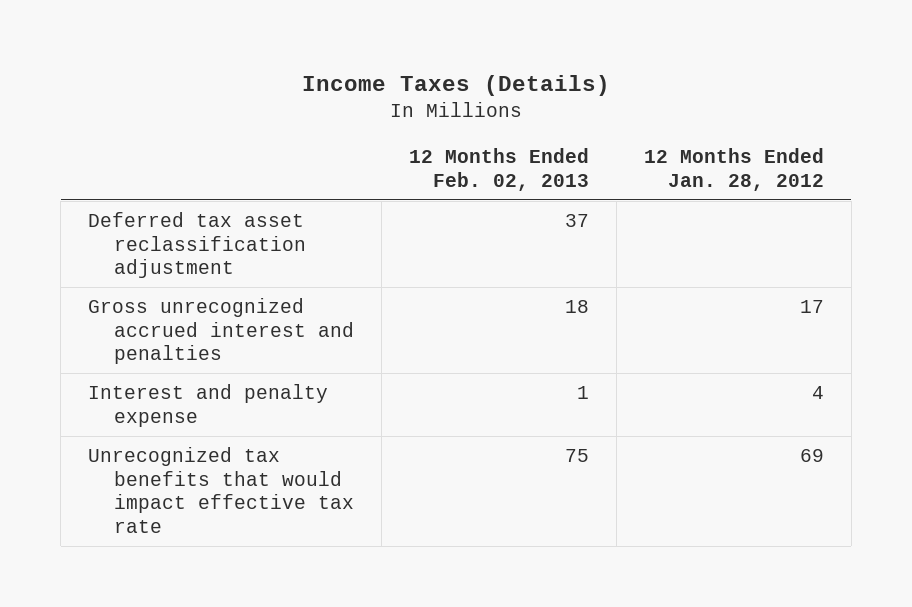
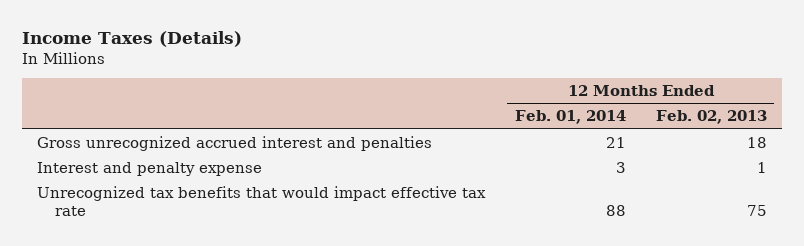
- | 12 Months Ended Feb. 02, 2013 | 12 Months Ended Jan. 28, 2012
+ | 12 Months Ended Feb. 01, 2014 | 12 Months Ended Feb. 02, 2013
- Deferred tax asset reclassification adjustment | 37 |

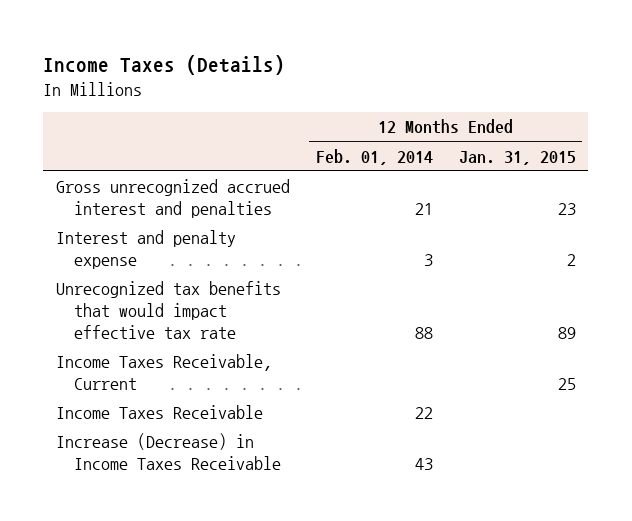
- | 12 Months Ended Feb. 01, 2014 | 12 Months Ended Feb. 02, 2013
+ | 12 Months Ended Feb. 01, 2014 | 12 Months Ended Jan. 31, 2015
+ Income Taxes Receivable, Current | | 25
+ Income Taxes Receivable | 22 |
+ Increase (Decrease) in Income Taxes Receivable | 43 |

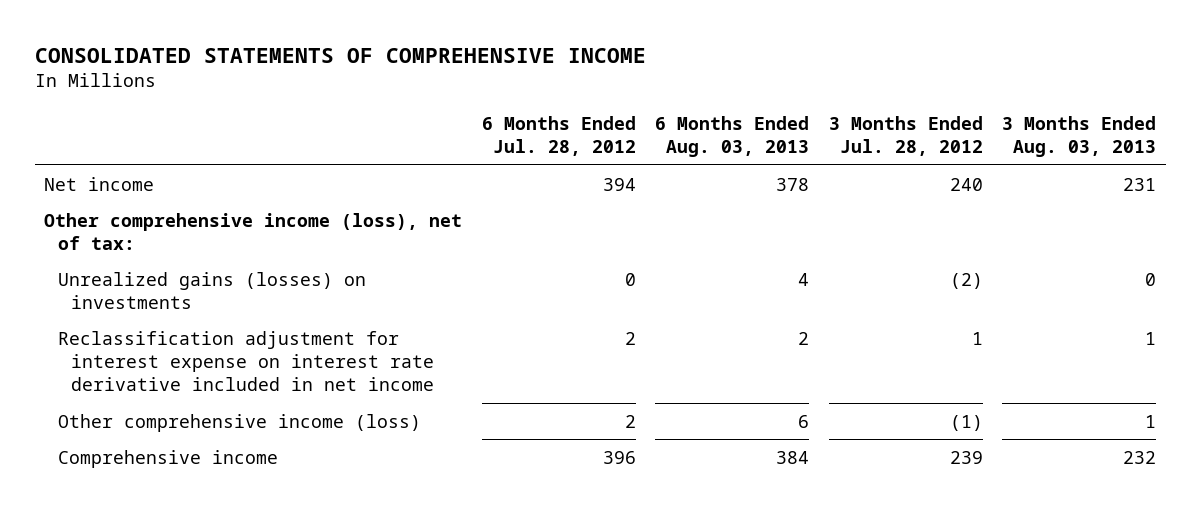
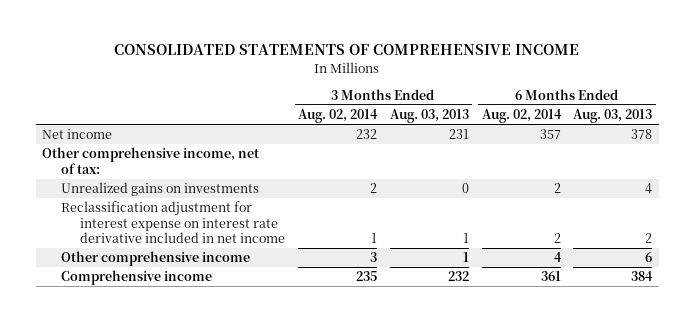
- | 6 Months Ended Jul. 28, 2012 | 6 Months Ended Aug. 03, 2013 | 3 Months Ended Jul. 28, 2012 | 3 Months Ended Aug. 03, 2013
+ | 3 Months Ended Aug. 02, 2014 | 3 Months Ended Aug. 03, 2013 | 6 Months Ended Aug. 02, 2014 | 6 Months Ended Aug. 03, 2013
- Other comprehensive income (loss), net of tax:
- Unrealized gains (losses) on investments | 0 | 4 | (2) | 0
+ Other comprehensive income, net of tax:
+ Unrealized gains on investments | 2 | 0 | 2 | 4
- Other comprehensive income (loss) | 2 | 6 | (1) | 1
+ Other comprehensive income | 3 | 1 | 4 | 6

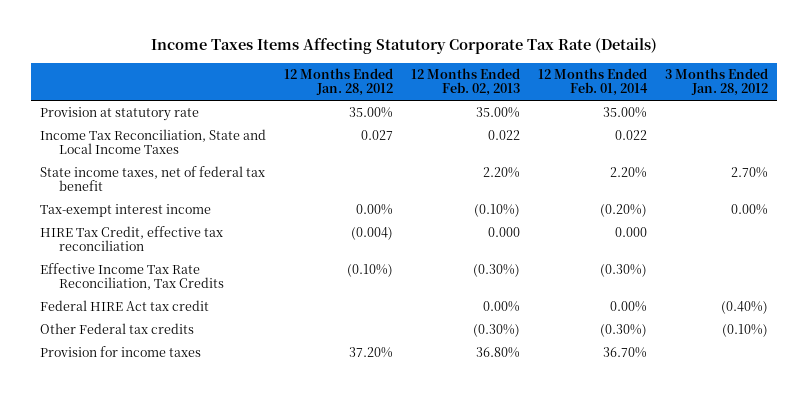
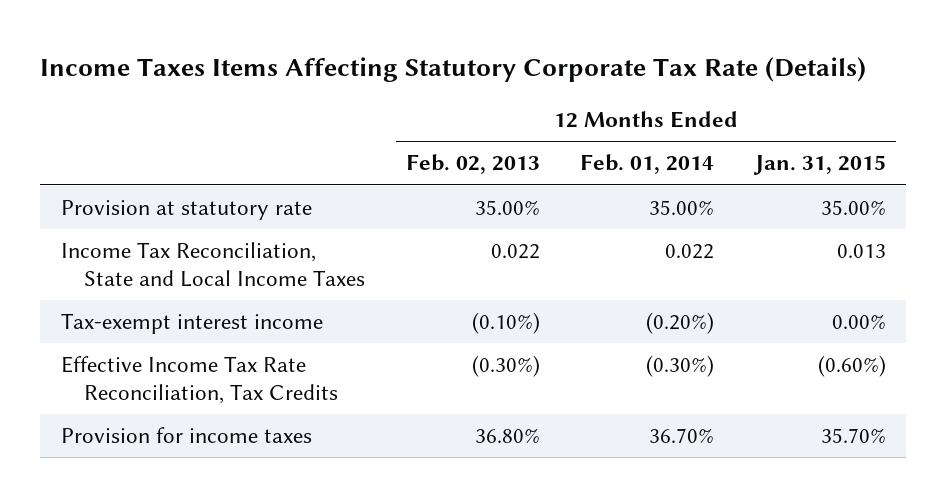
- | 12 Months Ended Jan. 28, 2012 | 12 Months Ended Feb. 02, 2013 | 12 Months Ended Feb. 01, 2014 | 3 Months Ended Jan. 28, 2012
+ | 12 Months Ended Feb. 02, 2013 | 12 Months Ended Feb. 01, 2014 | 12 Months Ended Jan. 31, 2015
- State income taxes, net of federal tax benefit | | 2.20% | 2.20% | 2.70%
- HIRE Tax Credit, effective tax reconciliation | (0.004) | 0.000 | 0.000 |
- Federal HIRE Act tax credit | | 0.00% | 0.00% | (0.40%)
- Other Federal tax credits | | (0.30%) | (0.30%) | (0.10%)

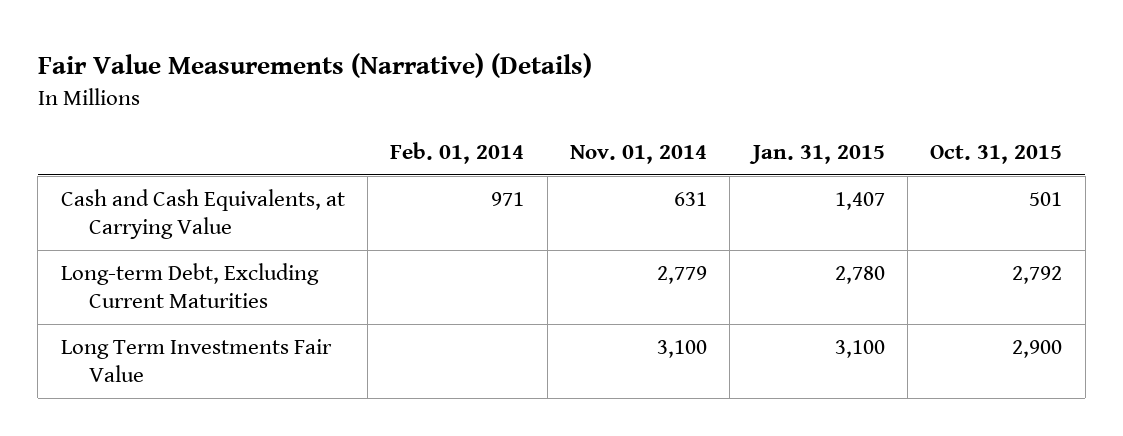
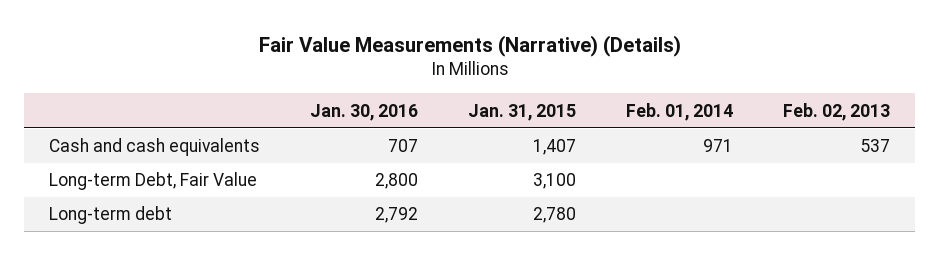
- | Feb. 01, 2014 | Nov. 01, 2014 | Jan. 31, 2015 | Oct. 31, 2015
+ | Jan. 30, 2016 | Jan. 31, 2015 | Feb. 01, 2014 | Feb. 02, 2013
- Cash and Cash Equivalents, at Carrying Value | 971 | 631 | 1,407 | 501
- Long-term Debt, Excluding Current Maturities | | 2,779 | 2,780 | 2,792
- Long Term Investments Fair Value | | 3,100 | 3,100 | 2,900
+ Cash and cash equivalents | 707 | 1,407 | 971 | 537
+ Long-term Debt, Fair Value | 2,800 | 3,100 | |
+ Long-term debt | 2,792 | 2,780 | |

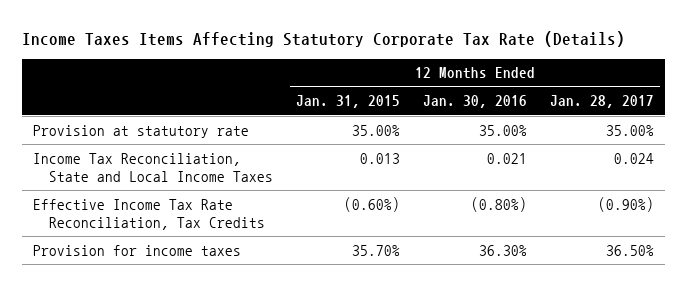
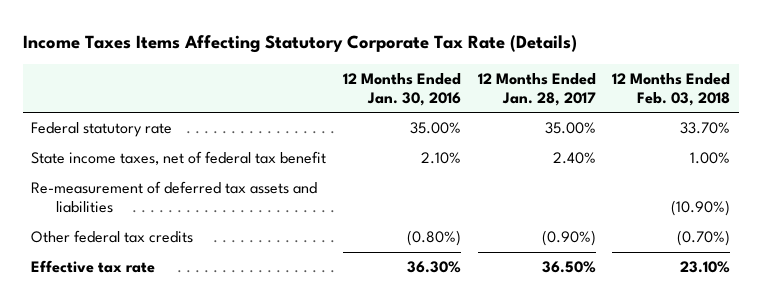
- | 12 Months Ended Jan. 31, 2015 | 12 Months Ended Jan. 30, 2016 | 12 Months Ended Jan. 28, 2017
+ | 12 Months Ended Jan. 30, 2016 | 12 Months Ended Jan. 28, 2017 | 12 Months Ended Feb. 03, 2018
- Provision at statutory rate | 35.00% | 35.00% | 35.00%
- Income Tax Reconciliation, State and Local Income Taxes | 0.013 | 0.021 | 0.024
- Effective Income Tax Rate Reconciliation, Tax Credits | (0.60%) | (0.80%) | (0.90%)
- Provision for income taxes | 35.70% | 36.30% | 36.50%
+ Federal statutory rate | 35.00% | 35.00% | 33.70%
+ State income taxes, net of federal tax benefit | 2.10% | 2.40% | 1.00%
+ Re-measurement of deferred tax assets and liabilities | | | (10.90%)
+ Other federal tax credits | (0.80%) | (0.90%) | (0.70%)
+ Effective tax rate | 36.30% | 36.50% | 23.10%

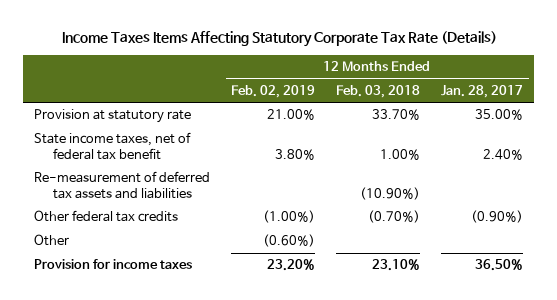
- | 12 Months Ended Jan. 30, 2016 | 12 Months Ended Jan. 28, 2017 | 12 Months Ended Feb. 03, 2018
+ | 12 Months Ended Feb. 02, 2019 | 12 Months Ended Feb. 03, 2018 | 12 Months Ended Jan. 28, 2017
- Federal statutory rate | 35.00% | 35.00% | 33.70%
+ Provision at statutory rate | 21.00% | 33.70% | 35.00%
- Effective tax rate | 36.30% | 36.50% | 23.10%
+ Other | (0.60%) | |
+ Provision for income taxes | 23.20% | 23.10% | 36.50%

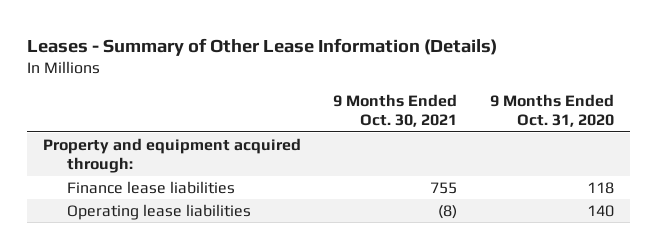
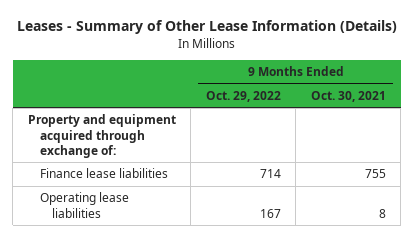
- | 9 Months Ended Oct. 30, 2021 | 9 Months Ended Oct. 31, 2020
+ | 9 Months Ended Oct. 29, 2022 | 9 Months Ended Oct. 30, 2021
- Property and equipment acquired through:
+ Property and equipment acquired through exchange of:
- Operating lease liabilities | (8) | 140
+ Operating lease liabilities | 167 | 8

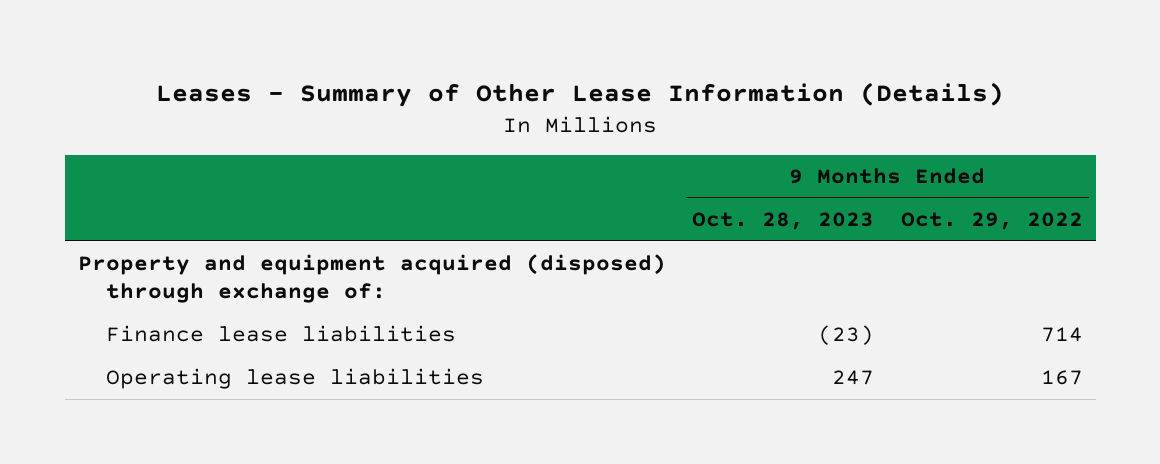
- | 9 Months Ended Oct. 29, 2022 | 9 Months Ended Oct. 30, 2021
+ | 9 Months Ended Oct. 28, 2023 | 9 Months Ended Oct. 29, 2022
- Property and equipment acquired through exchange of:
+ Property and equipment acquired (disposed) through exchange of:

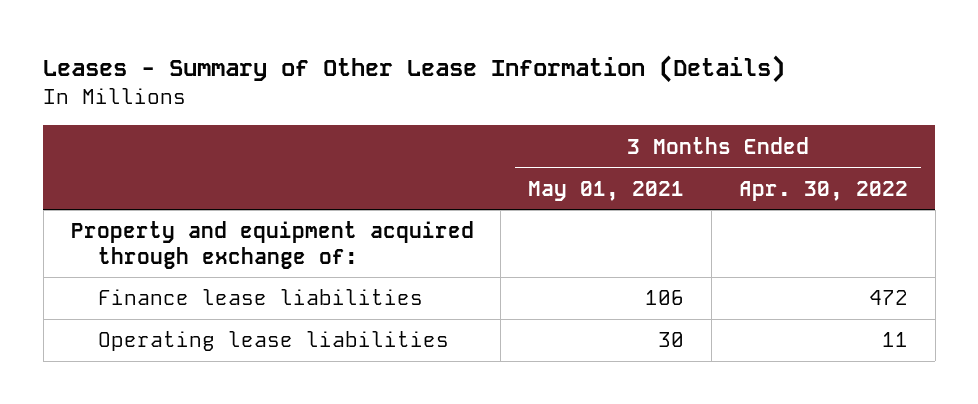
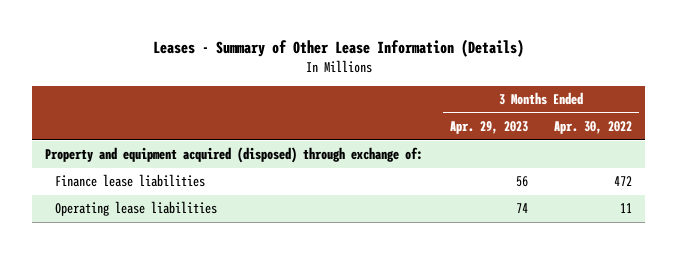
- | 3 Months Ended May 01, 2021 | 3 Months Ended Apr. 30, 2022
+ | 3 Months Ended Apr. 29, 2023 | 3 Months Ended Apr. 30, 2022
- Property and equipment acquired through exchange of:
+ Property and equipment acquired (disposed) through exchange of:

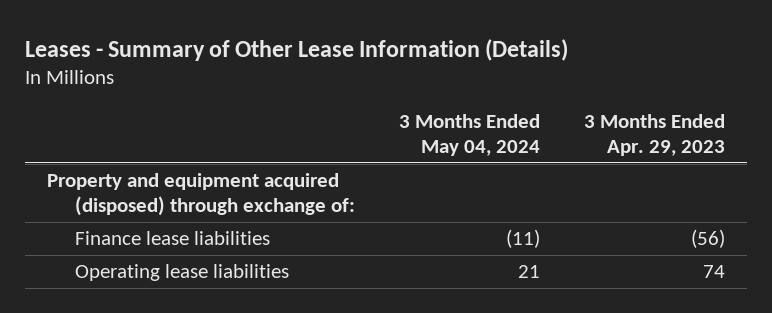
- | 3 Months Ended Apr. 29, 2023 | 3 Months Ended Apr. 30, 2022
+ | 3 Months Ended May 04, 2024 | 3 Months Ended Apr. 29, 2023
- Finance lease liabilities | 56 | 472
+ Finance lease liabilities | (11) | (56)

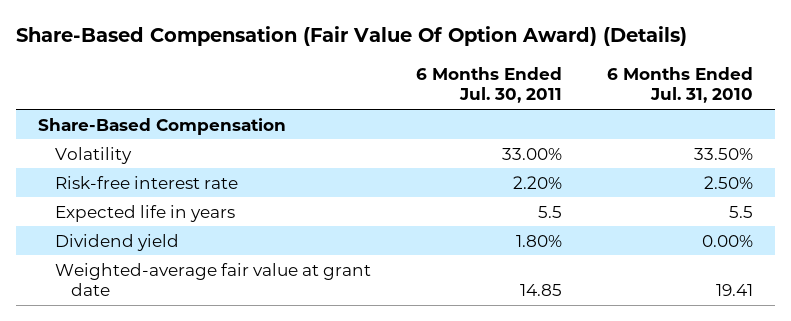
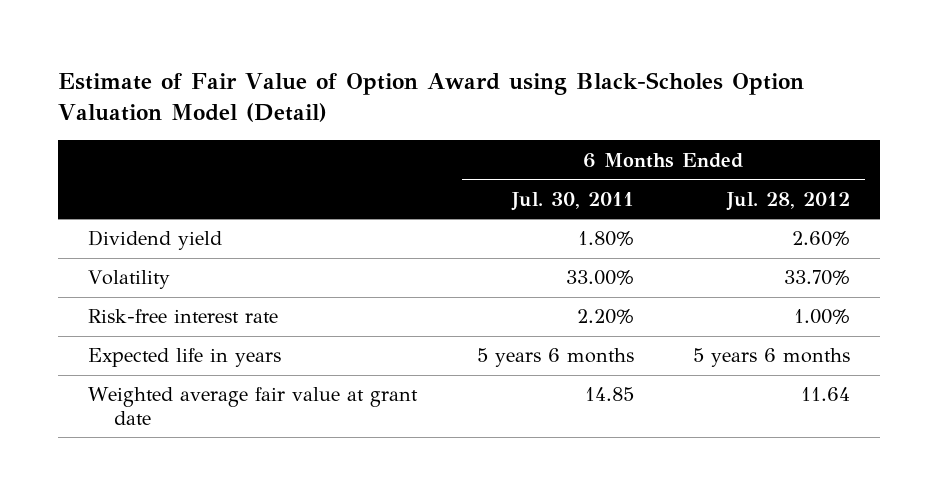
- Share-Based Compensation (Fair Value Of Option Award) (Details)
+ Estimate of Fair Value of Option Award using Black-Scholes Option Valuation Model (Detail)
- | 6 Months Ended Jul. 30, 2011 | 6 Months Ended Jul. 31, 2010
+ | 6 Months Ended Jul. 30, 2011 | 6 Months Ended Jul. 28, 2012
- Share-Based Compensation
moved up: Dividend yield | 1.80% | 2.60%
- Expected life in years | 5.5 | 5.5
- Weighted-average fair value at grant date | 14.85 | 19.41
+ Expected life in years | 5 years 6 months | 5 years 6 months
+ Weighted average fair value at grant date | 14.85 | 11.64

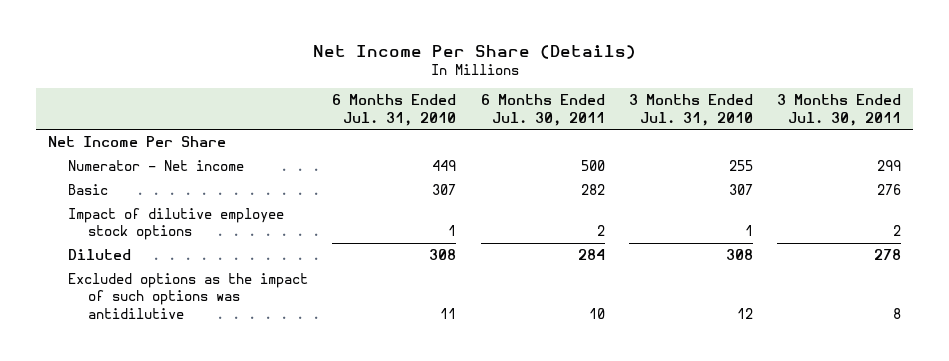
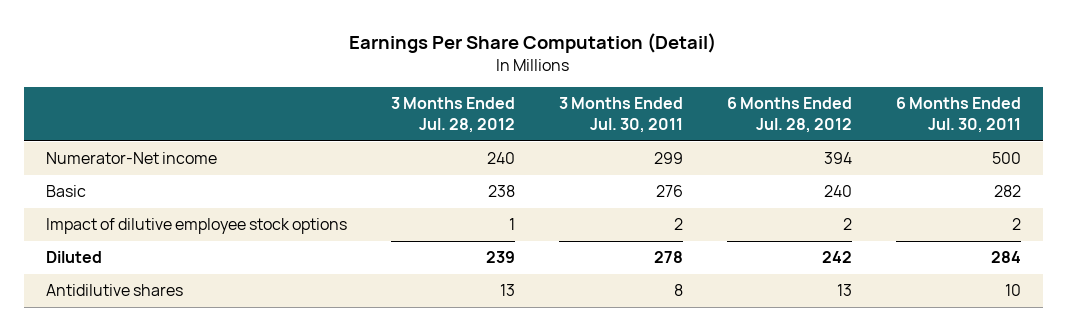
- Net Income Per Share (Details)
+ Earnings Per Share Computation (Detail)
- | 6 Months Ended Jul. 31, 2010 | 6 Months Ended Jul. 30, 2011 | 3 Months Ended Jul. 31, 2010 | 3 Months Ended Jul. 30, 2011
+ | 3 Months Ended Jul. 28, 2012 | 3 Months Ended Jul. 30, 2011 | 6 Months Ended Jul. 28, 2012 | 6 Months Ended Jul. 30, 2011
- Net Income Per Share
- Numerator - Net income | 449 | 500 | 255 | 299
+ Numerator-Net income | 240 | 299 | 394 | 500
- Excluded options as the impact of such options was antidilutive | 11 | 10 | 12 | 8
+ Antidilutive shares | 13 | 8 | 13 | 10

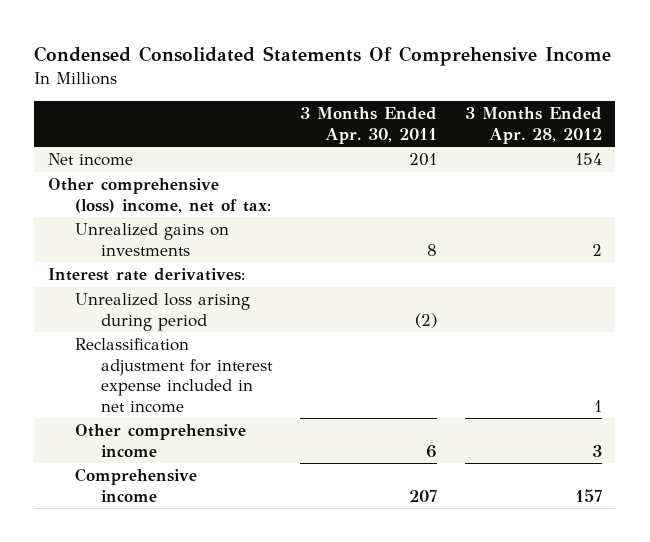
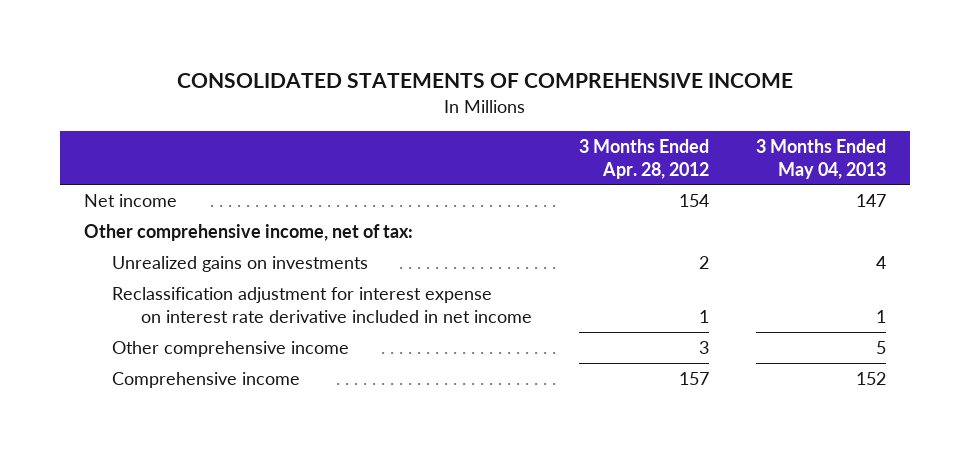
- Condensed Consolidated Statements Of Comprehensive Income
+ CONSOLIDATED STATEMENTS OF COMPREHENSIVE INCOME
- | 3 Months Ended Apr. 30, 2011 | 3 Months Ended Apr. 28, 2012
+ | 3 Months Ended Apr. 28, 2012 | 3 Months Ended May 04, 2013
- Other comprehensive (loss) income, net of tax:
+ Other comprehensive income, net of tax:
- Interest rate derivatives:
- Unrealized loss arising during period | (2) |
- Reclassification adjustment for interest expense included in net income | | 1
+ Reclassification adjustment for interest expense on interest rate derivative included in net income | 1 | 1

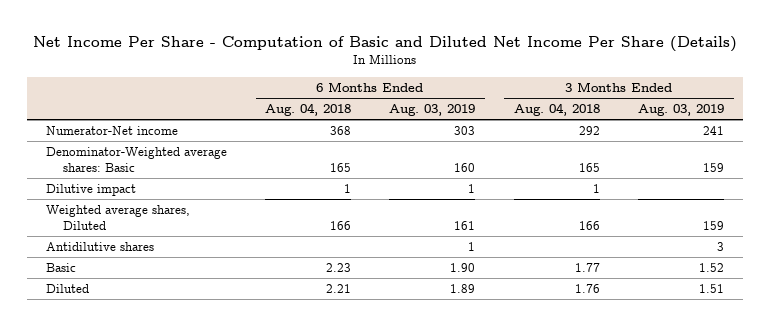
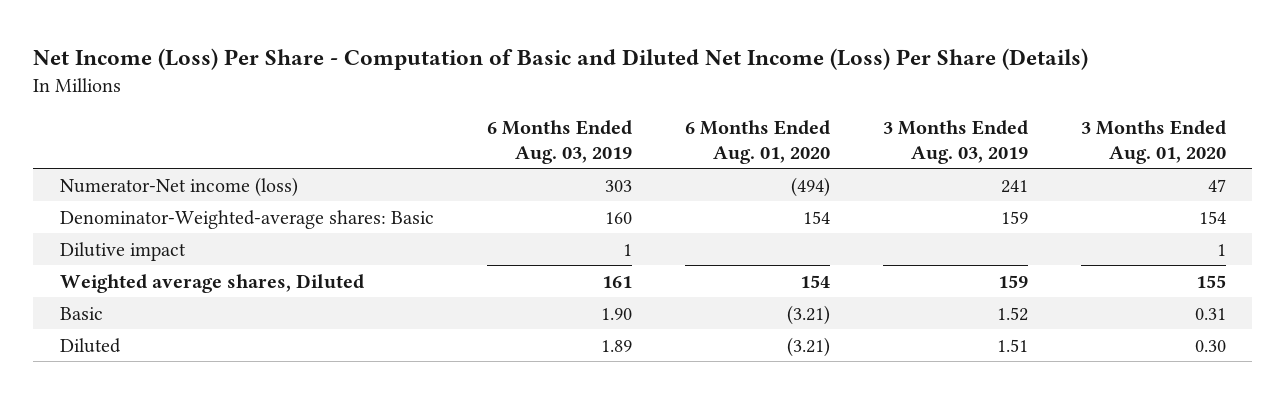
- Net Income Per Share - Computation of Basic and Diluted Net Income Per Share (Details)
+ Net Income (Loss) Per Share - Computation of Basic and Diluted Net Income (Loss) Per Share (Details)
- | 6 Months Ended Aug. 04, 2018 | 6 Months Ended Aug. 03, 2019 | 3 Months Ended Aug. 04, 2018 | 3 Months Ended Aug. 03, 2019
+ | 6 Months Ended Aug. 03, 2019 | 6 Months Ended Aug. 01, 2020 | 3 Months Ended Aug. 03, 2019 | 3 Months Ended Aug. 01, 2020
- Numerator-Net income | 368 | 303 | 292 | 241
- Denominator-Weighted average shares: Basic | 165 | 160 | 165 | 159
+ Numerator-Net income (loss) | 303 | (494) | 241 | 47
+ Denominator-Weighted-average shares: Basic | 160 | 154 | 159 | 154
- Antidilutive shares | | 1 | | 3

